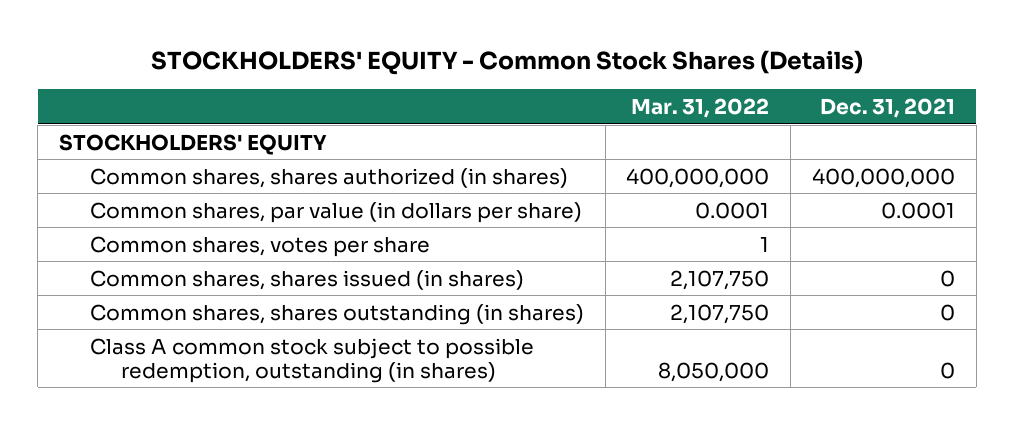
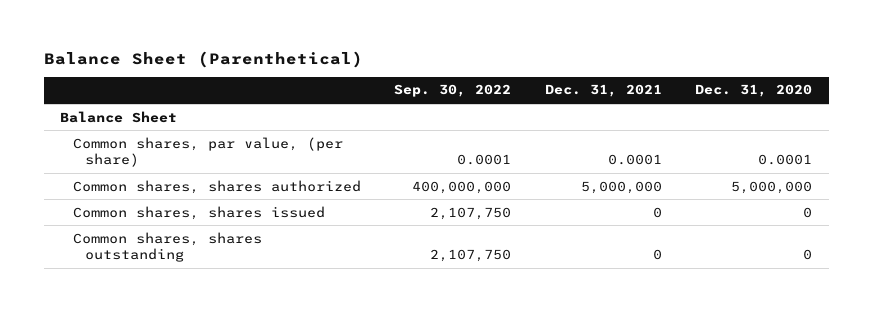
- STOCKHOLDERS' EQUITY - Common Stock Shares (Details)
+ Balance Sheet (Parenthetical)
- | Mar. 31, 2022 | Dec. 31, 2021
+ | Sep. 30, 2022 | Dec. 31, 2021 | Dec. 31, 2020
- STOCKHOLDERS' EQUITY
- Common shares, shares authorized (in shares) | 400,000,000 | 400,000,000
- Common shares, par value (in dollars per share) | 0.0001 | 0.0001
- Common shares, votes per share | 1 |
- Common shares, shares issued (in shares) | 2,107,750 | 0
- Common shares, shares outstanding (in shares) | 2,107,750 | 0
- Class A common stock subject to possible redemption, outstanding (in shares) | 8,050,000 | 0
+ Balance Sheet
+ Common shares, par value, (per share) | 0.0001 | 0.0001 | 0.0001
+ Common shares, shares authorized | 400,000,000 | 5,000,000 | 5,000,000
+ Common shares, shares issued | 2,107,750 | 0 | 0
+ Common shares, shares outstanding | 2,107,750 | 0 | 0

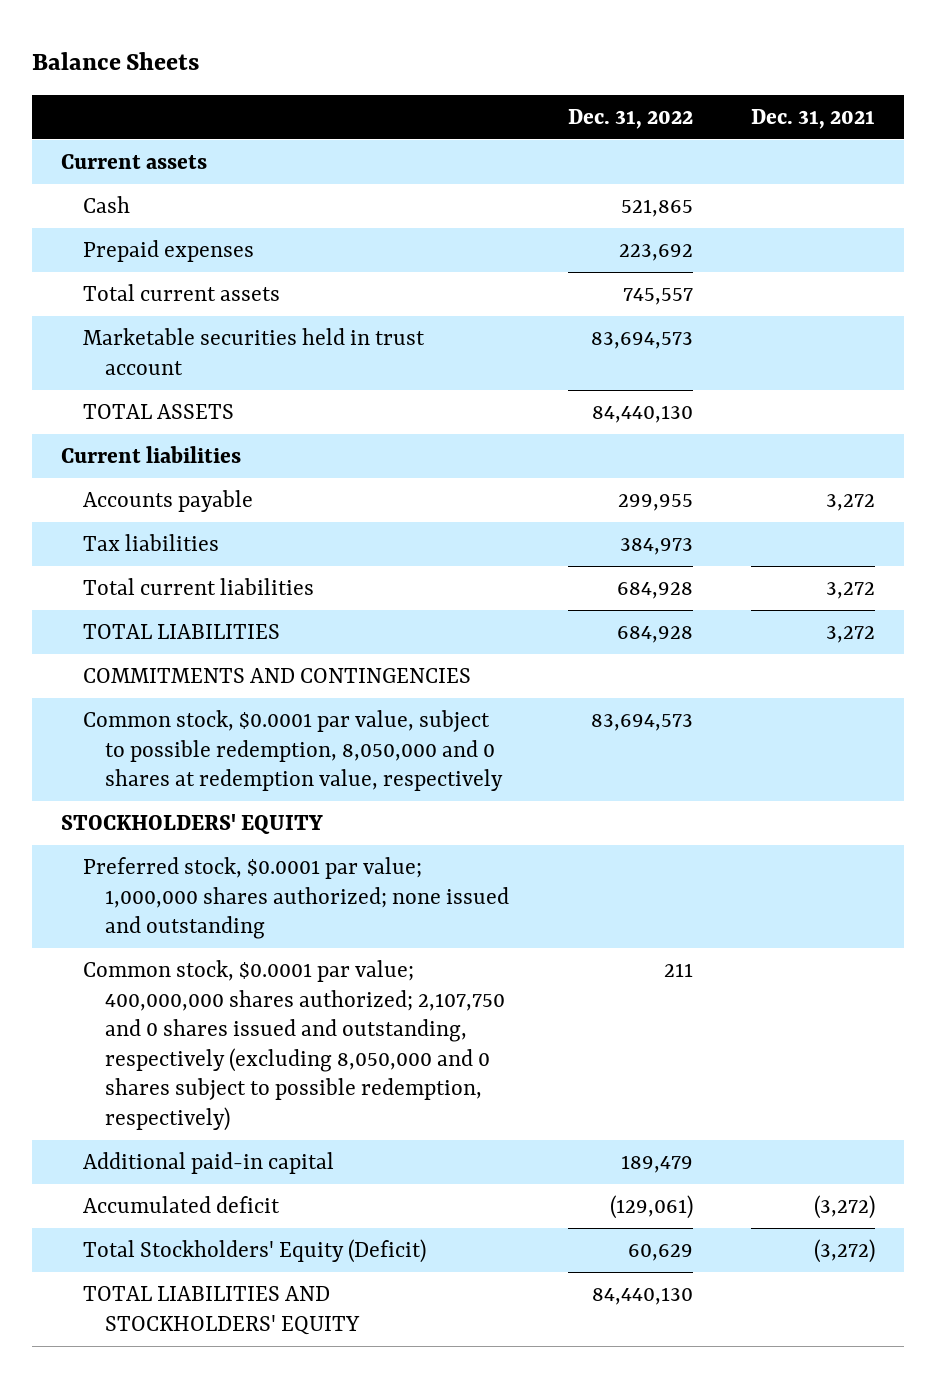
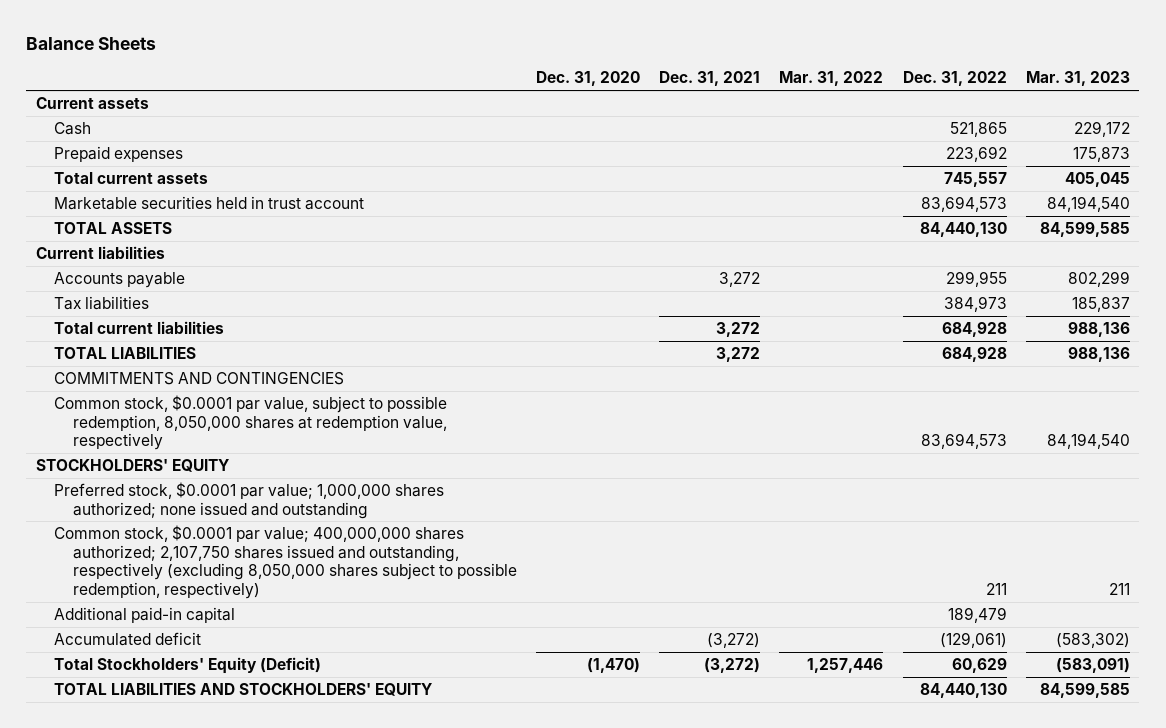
- | Dec. 31, 2022 | Dec. 31, 2021
+ | Dec. 31, 2020 | Dec. 31, 2021 | Mar. 31, 2022 | Dec. 31, 2022 | Mar. 31, 2023
- Common stock, $0.0001 par value, subject to possible redemption, 8,050,000 and 0 shares at redemption value, respectively | 83,694,573 |
+ Common stock, $0.0001 par value, subject to possible redemption, 8,050,000 shares at redemption value, respectively | | | | 83,694,573 | 84,194,540
- Common stock, $0.0001 par value; 400,000,000 shares authorized; 2,107,750 and 0 shares issued and outstanding, respectively (excluding 8,050,000 and 0 shares subject to possible redemption, respectively) | 211 |
+ Common stock, $0.0001 par value; 400,000,000 shares authorized; 2,107,750 shares issued and outstanding, respectively (excluding 8,050,000 shares subject to possible redemption, respectively) | | | | 211 | 211

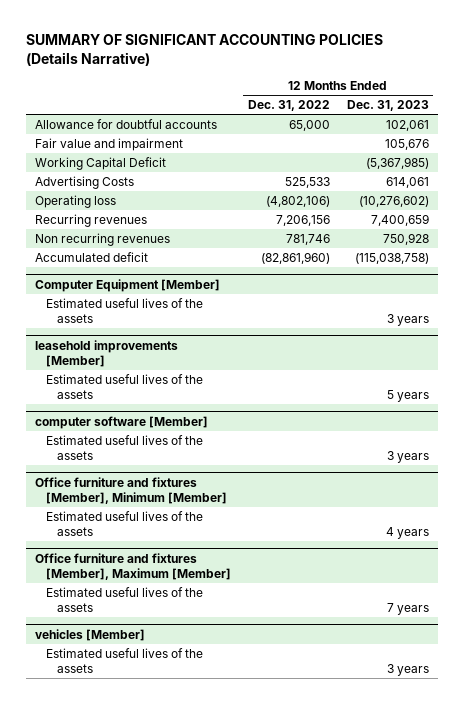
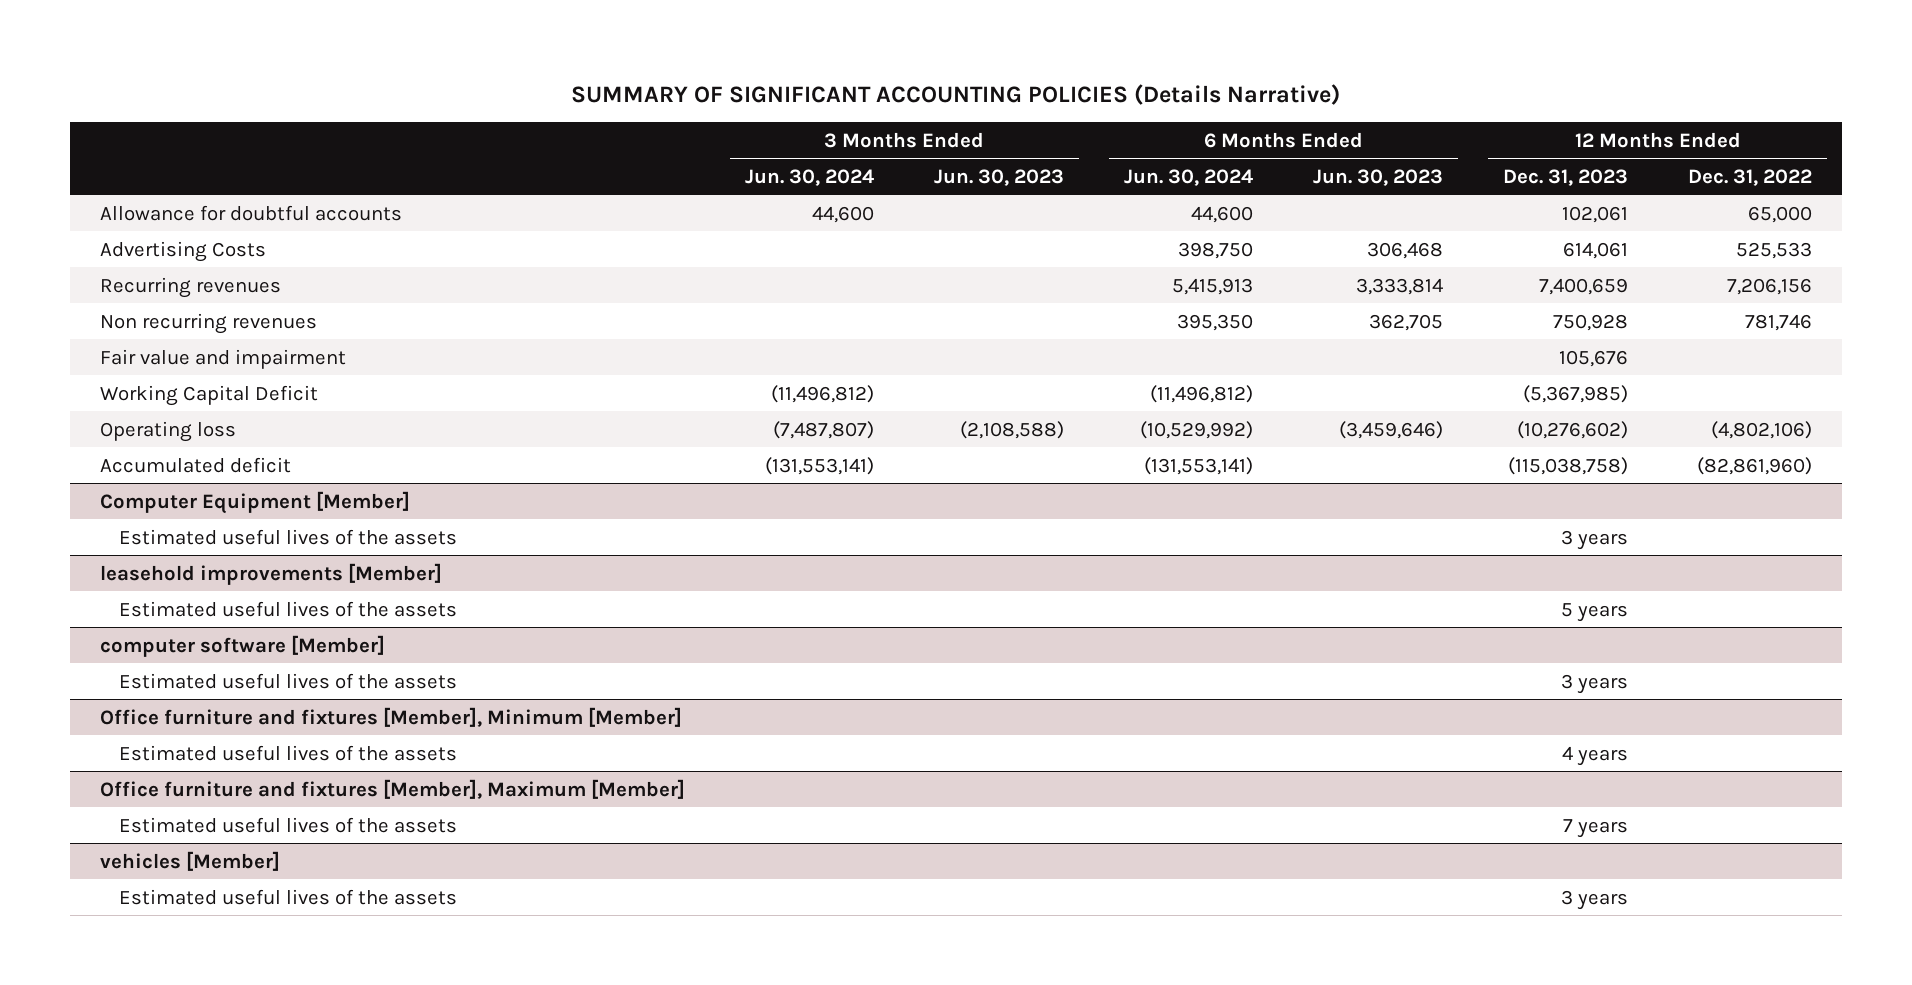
- | 12 Months Ended Dec. 31, 2022 | 12 Months Ended Dec. 31, 2023
+ | 3 Months Ended Jun. 30, 2024 | 3 Months Ended Jun. 30, 2023 | 6 Months Ended Jun. 30, 2024 | 6 Months Ended Jun. 30, 2023 | 12 Months Ended Dec. 31, 2023 | 12 Months Ended Dec. 31, 2022
moved down: Fair value and impairment | | | | | 105,676 |
moved down: Working Capital Deficit | (11,496,812) | | (11,496,812) | | (5,367,985) |
moved down: Operating loss | (7,487,807) | (2,108,588) | (10,529,992) | (3,459,646) | (10,276,602) | (4,802,106)

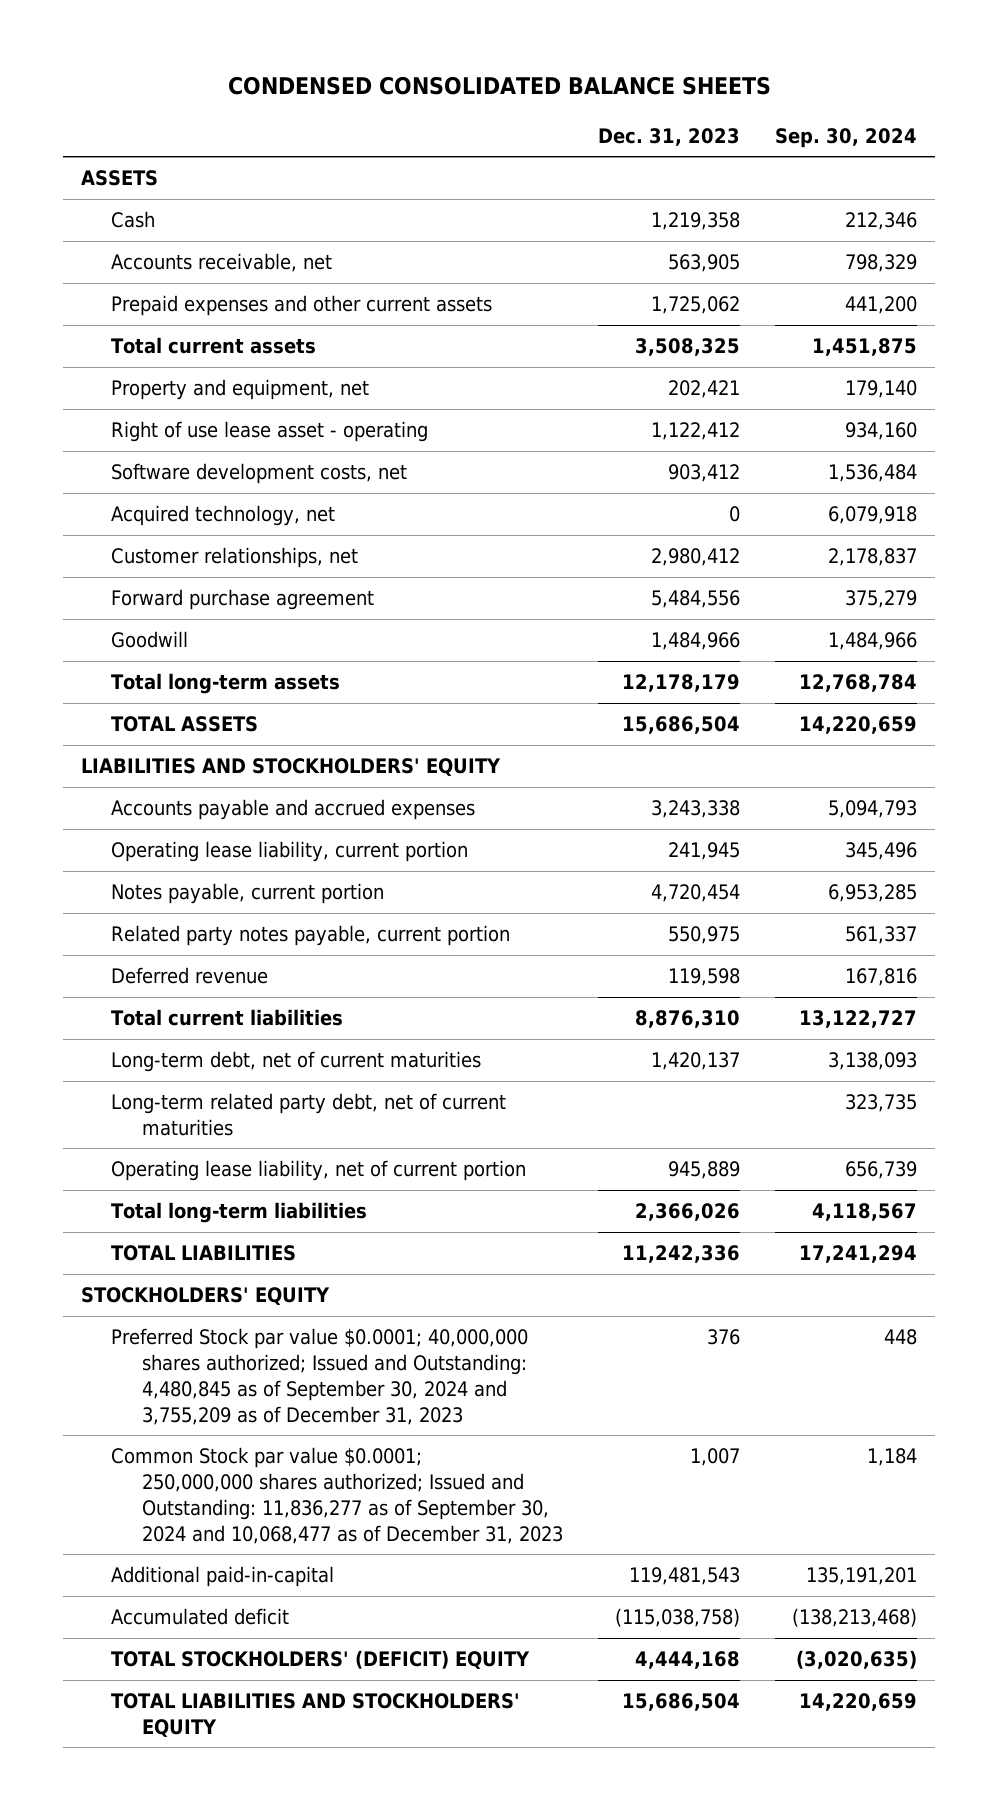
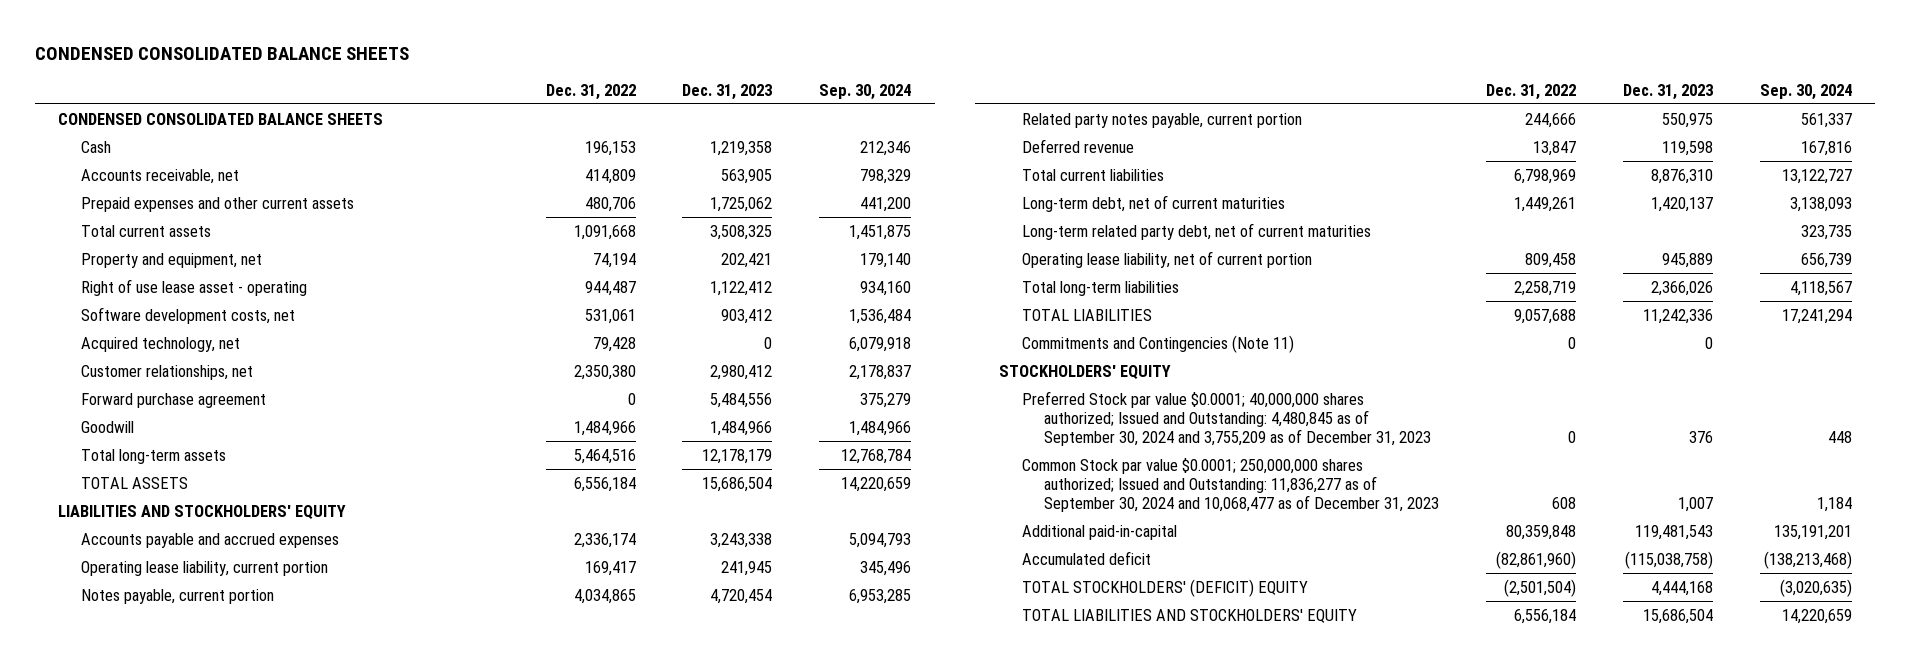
- | Dec. 31, 2023 | Sep. 30, 2024
+ | Dec. 31, 2022 | Dec. 31, 2023 | Sep. 30, 2024
- ASSETS
+ CONDENSED CONSOLIDATED BALANCE SHEETS
+ Commitments and Contingencies (Note 11) | 0 | 0 |

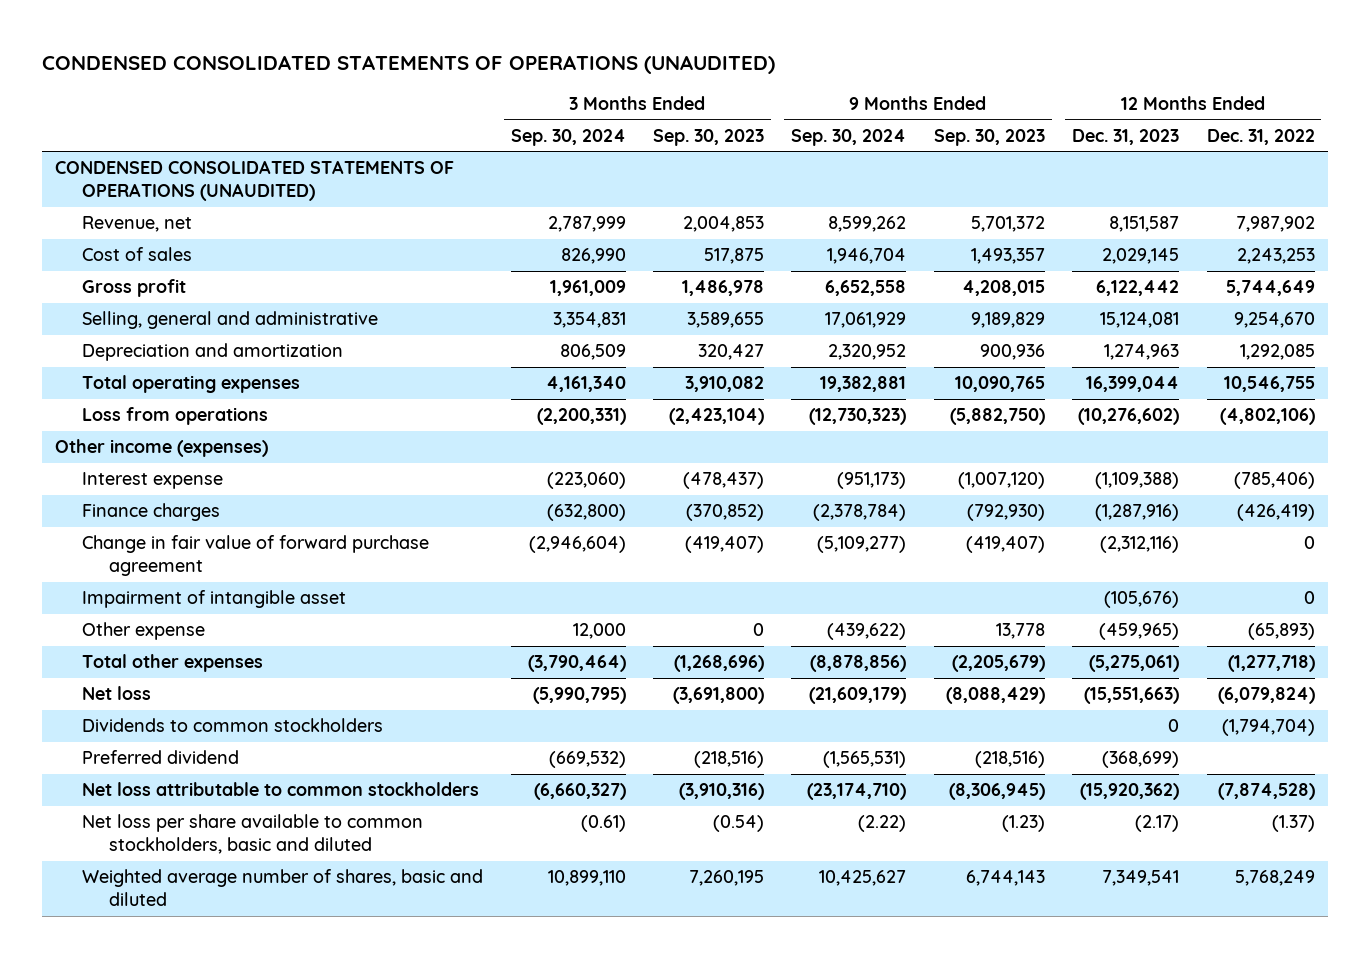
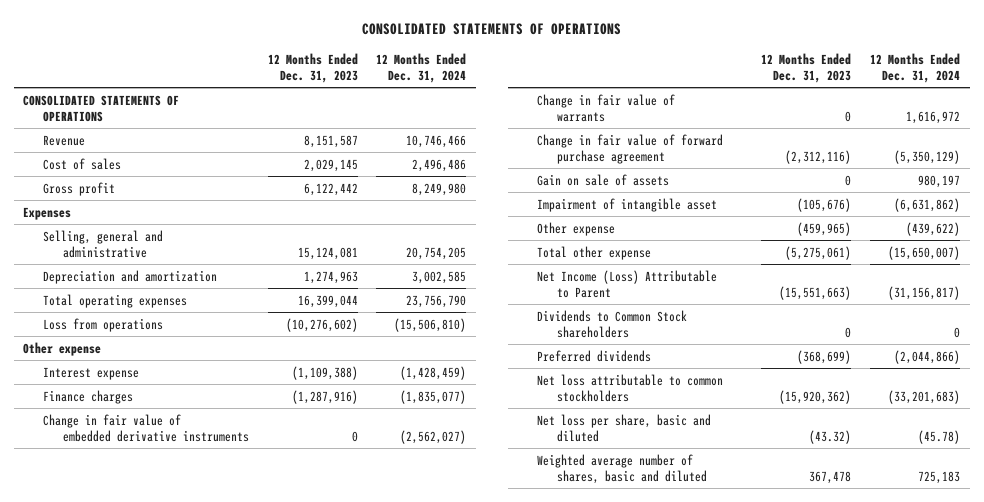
- CONDENSED CONSOLIDATED STATEMENTS OF OPERATIONS (UNAUDITED)
+ CONSOLIDATED STATEMENTS OF OPERATIONS
- | 3 Months Ended Sep. 30, 2024 | 3 Months Ended Sep. 30, 2023 | 9 Months Ended Sep. 30, 2024 | 9 Months Ended Sep. 30, 2023 | 12 Months Ended Dec. 31, 2023 | 12 Months Ended Dec. 31, 2022
+ | 12 Months Ended Dec. 31, 2023 | 12 Months Ended Dec. 31, 2024
- CONDENSED CONSOLIDATED STATEMENTS OF OPERATIONS (UNAUDITED)
- Revenue, net | 2,787,999 | 2,004,853 | 8,599,262 | 5,701,372 | 8,151,587 | 7,987,902
+ CONSOLIDATED STATEMENTS OF OPERATIONS
+ Revenue | 8,151,587 | 10,746,466
+ Expenses
- Other income (expenses)
+ Other expense
+ Change in fair value of embedded derivative instruments | 0 | (2,562,027)
+ Change in fair value of warrants | 0 | 1,616,972
+ Gain on sale of assets | 0 | 980,197
- Total other expenses | (3,790,464) | (1,268,696) | (8,878,856) | (2,205,679) | (5,275,061) | (1,277,718)
- Net loss | (5,990,795) | (3,691,800) | (21,609,179) | (8,088,429) | (15,551,663) | (6,079,824)
- Dividends to common stockholders | | | | | 0 | (1,794,704)
- Preferred dividend | (669,532) | (218,516) | (1,565,531) | (218,516) | (368,699) |
+ Total other expense | (5,275,061) | (15,650,007)
+ Net Income (Loss) Attributable to Parent | (15,551,663) | (31,156,817)
+ Dividends to Common Stock shareholders | 0 | 0
+ Preferred dividends | (368,699) | (2,044,866)
- Net loss per share available to common stockholders, basic and diluted | (0.61) | (0.54) | (2.22) | (1.23) | (2.17) | (1.37)
- Weighted average number of shares, basic and diluted | 10,899,110 | 7,260,195 | 10,425,627 | 6,744,143 | 7,349,541 | 5,768,249
+ Net loss per share, basic and diluted | (43.32) | (45.78)
+ Weighted average number of shares, basic and diluted | 367,478 | 725,183

